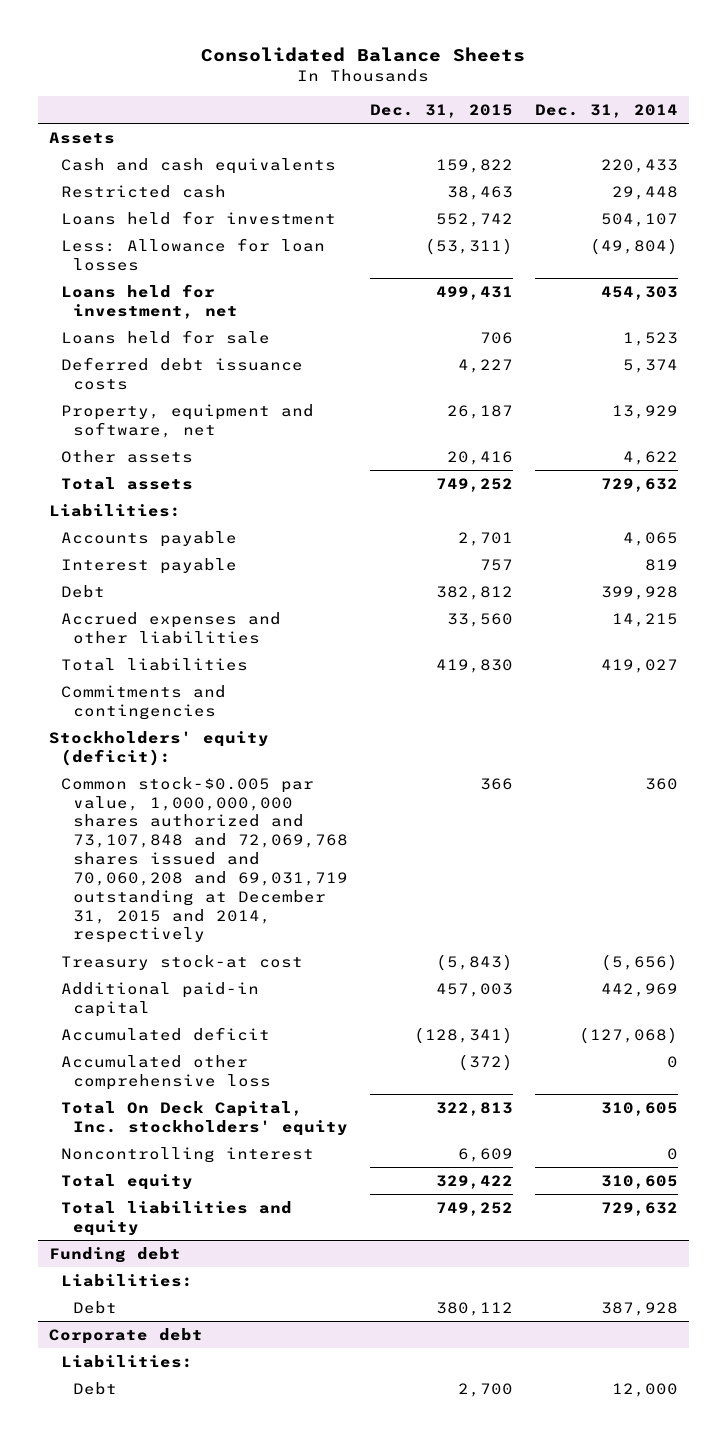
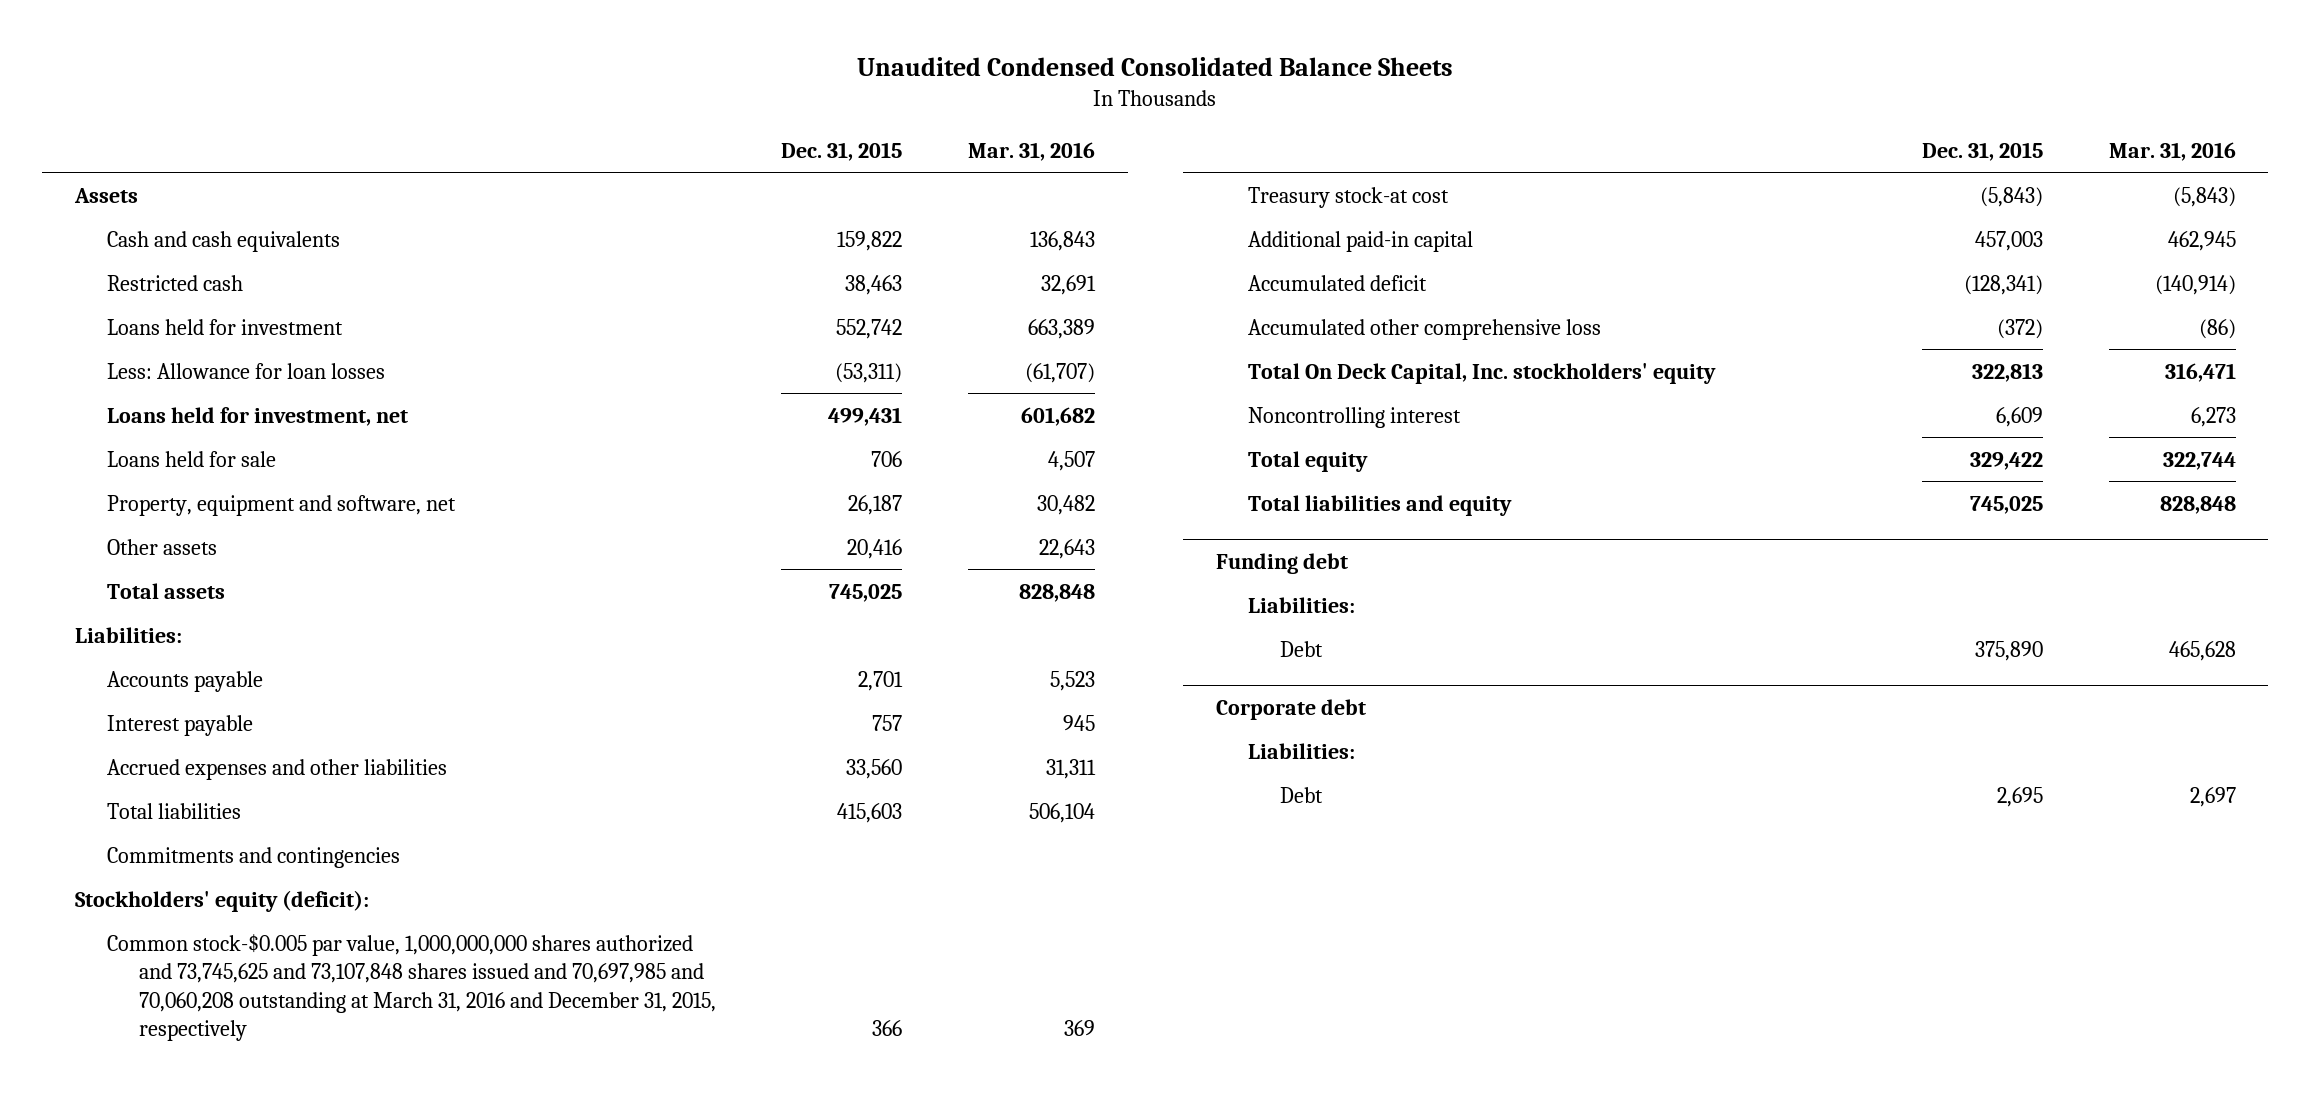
- Consolidated Balance Sheets
+ Unaudited Condensed Consolidated Balance Sheets
- | Dec. 31, 2015 | Dec. 31, 2014
+ | Dec. 31, 2015 | Mar. 31, 2016
- Deferred debt issuance costs | 4,227 | 5,374
- Total assets | 749,252 | 729,632
+ Total assets | 745,025 | 828,848
- Debt | 382,812 | 399,928
- Total liabilities | 419,830 | 419,027
+ Total liabilities | 415,603 | 506,104
- Common stock-$0.005 par value, 1,000,000,000 shares authorized and 73,107,848 and 72,069,768 shares issued and 70,060,208 and 69,031,719 outstanding at December 31, 2015 and 2014, respectively | 366 | 360
+ Common stock-$0.005 par value, 1,000,000,000 shares authorized and 73,745,625 and 73,107,848 shares issued and 70,697,985 and 70,060,208 outstanding at March 31, 2016 and December 31, 2015, respectively | 366 | 369
- Total liabilities and equity | 749,252 | 729,632
+ Total liabilities and equity | 745,025 | 828,848
@ Funding debt
- Debt | 380,112 | 387,928
+ Debt | 375,890 | 465,628
@ Corporate debt
- Debt | 2,700 | 12,000
+ Debt | 2,695 | 2,697

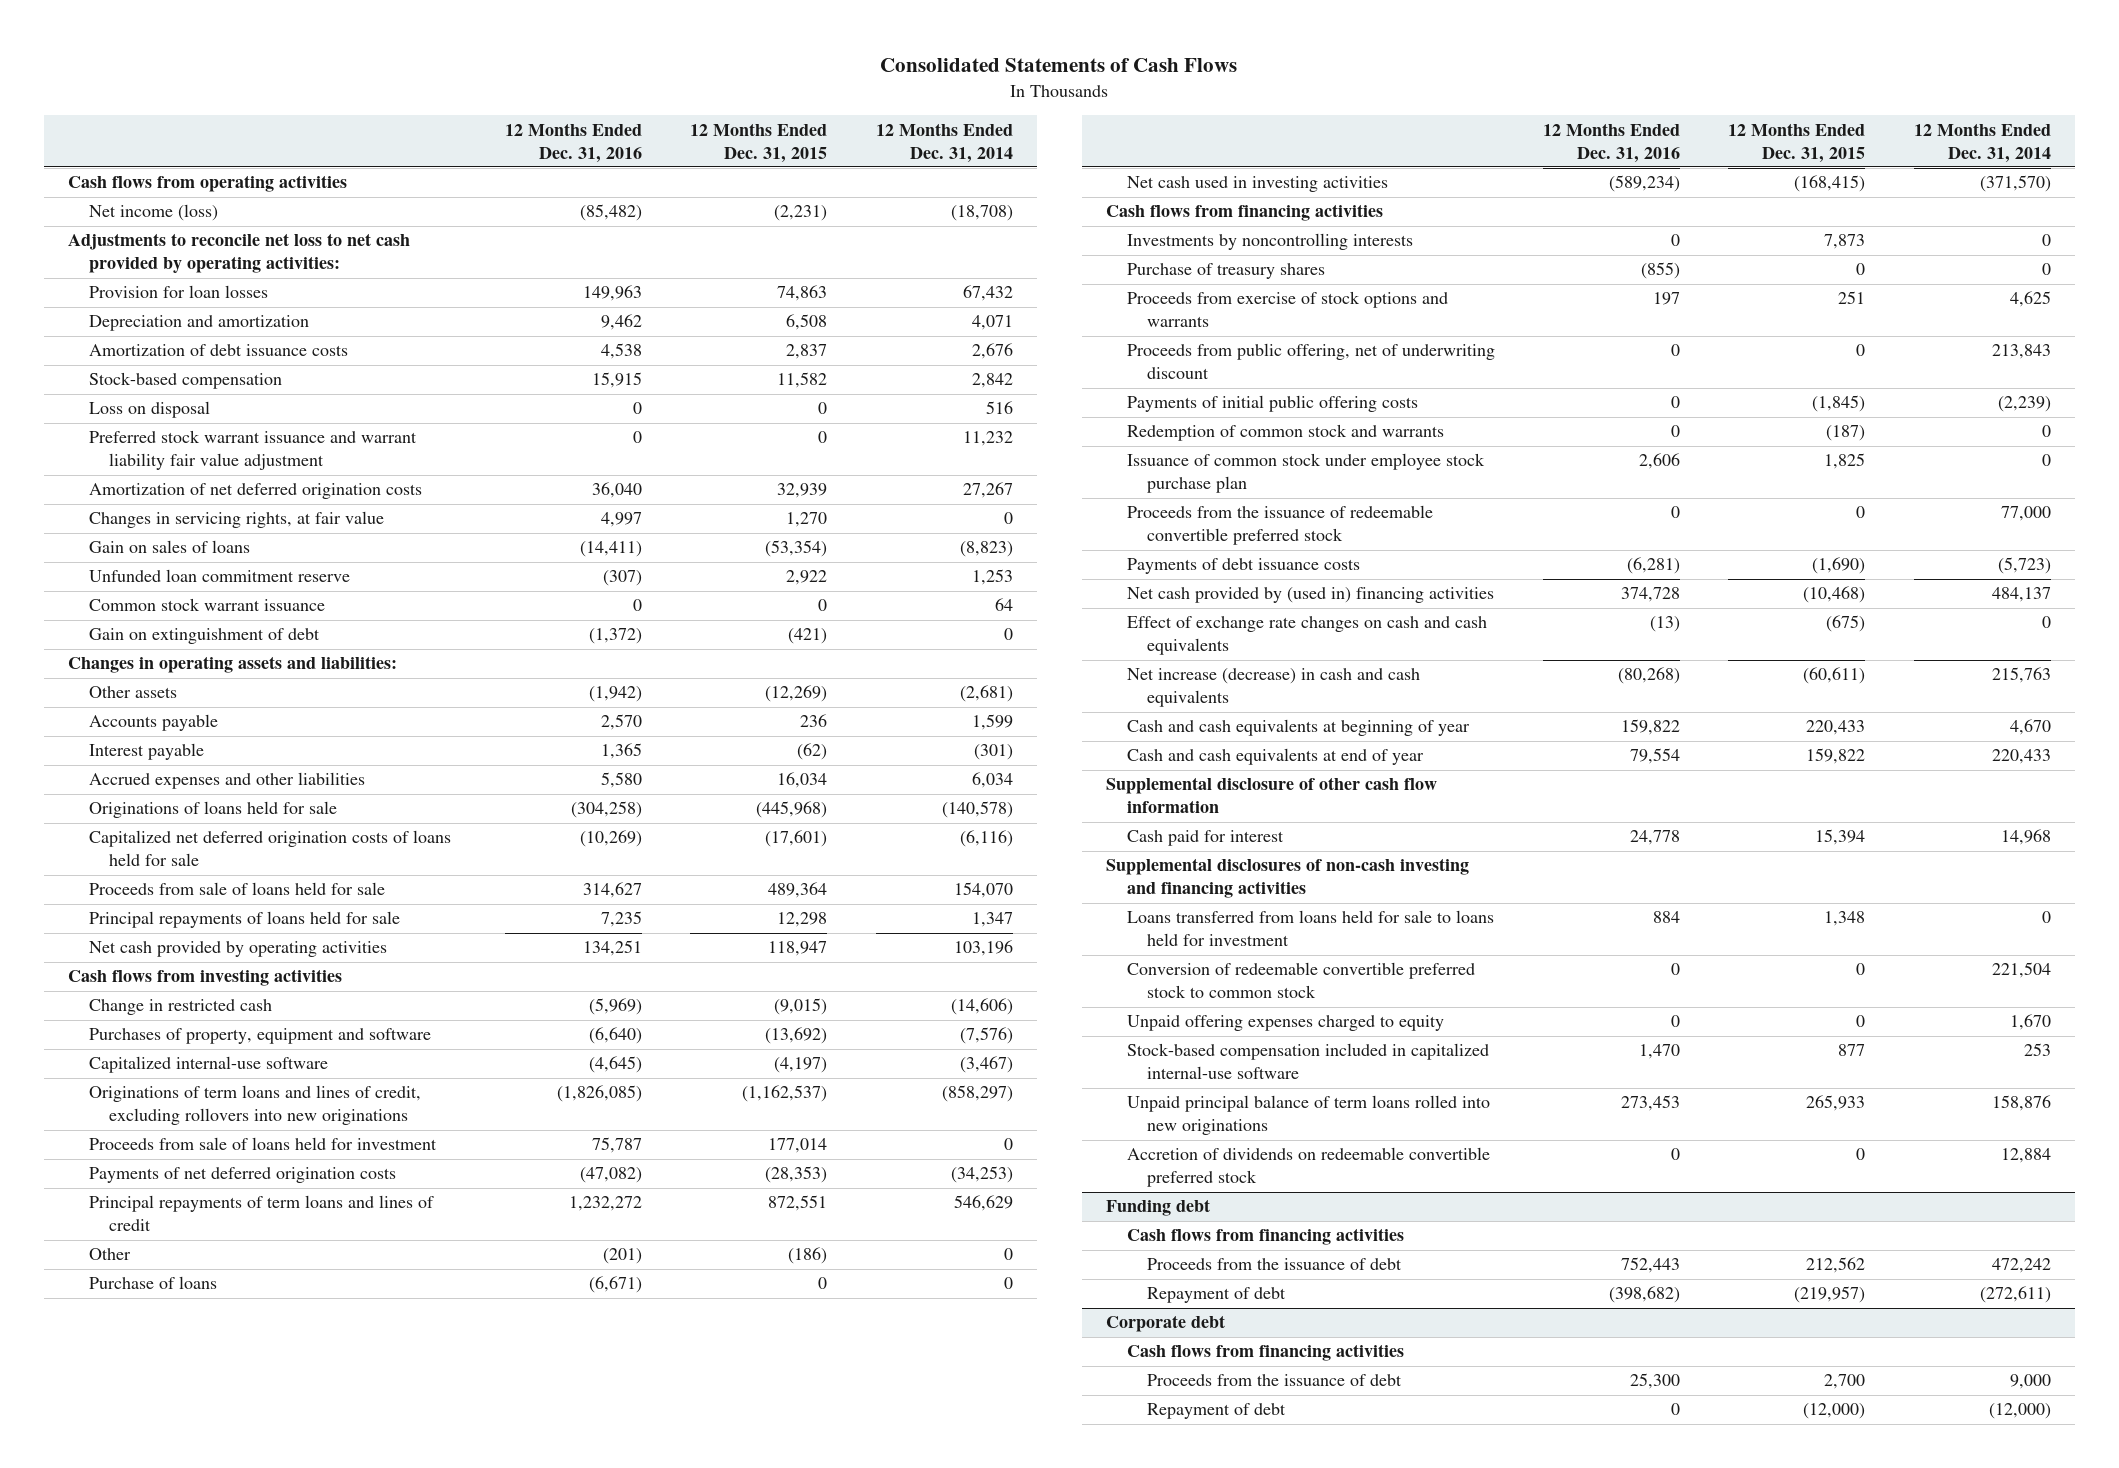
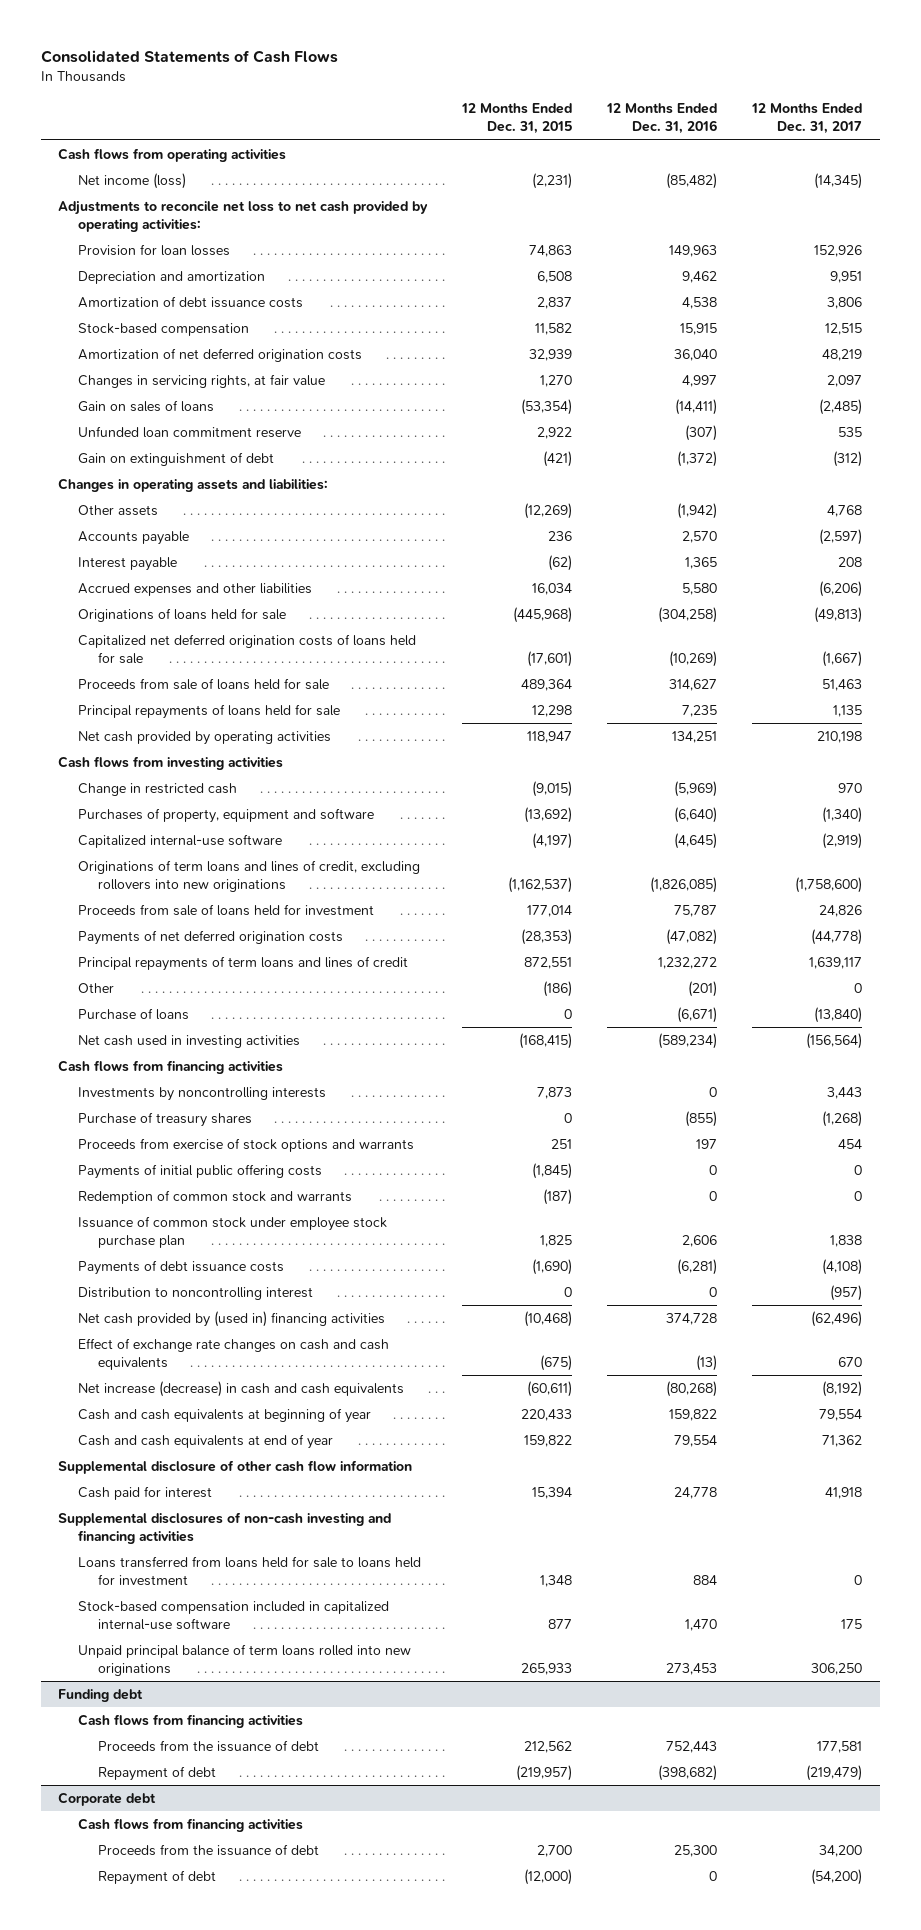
- | 12 Months Ended Dec. 31, 2016 | 12 Months Ended Dec. 31, 2015 | 12 Months Ended Dec. 31, 2014
+ | 12 Months Ended Dec. 31, 2015 | 12 Months Ended Dec. 31, 2016 | 12 Months Ended Dec. 31, 2017
- Loss on disposal | 0 | 0 | 516
- Preferred stock warrant issuance and warrant liability fair value adjustment | 0 | 0 | 11,232
- Common stock warrant issuance | 0 | 0 | 64
- Proceeds from public offering, net of underwriting discount | 0 | 0 | 213,843
- Proceeds from the issuance of redeemable convertible preferred stock | 0 | 0 | 77,000
+ Distribution to noncontrolling interest | 0 | 0 | (957)
- Conversion of redeemable convertible preferred stock to common stock | 0 | 0 | 221,504
- Unpaid offering expenses charged to equity | 0 | 0 | 1,670
- Accretion of dividends on redeemable convertible preferred stock | 0 | 0 | 12,884

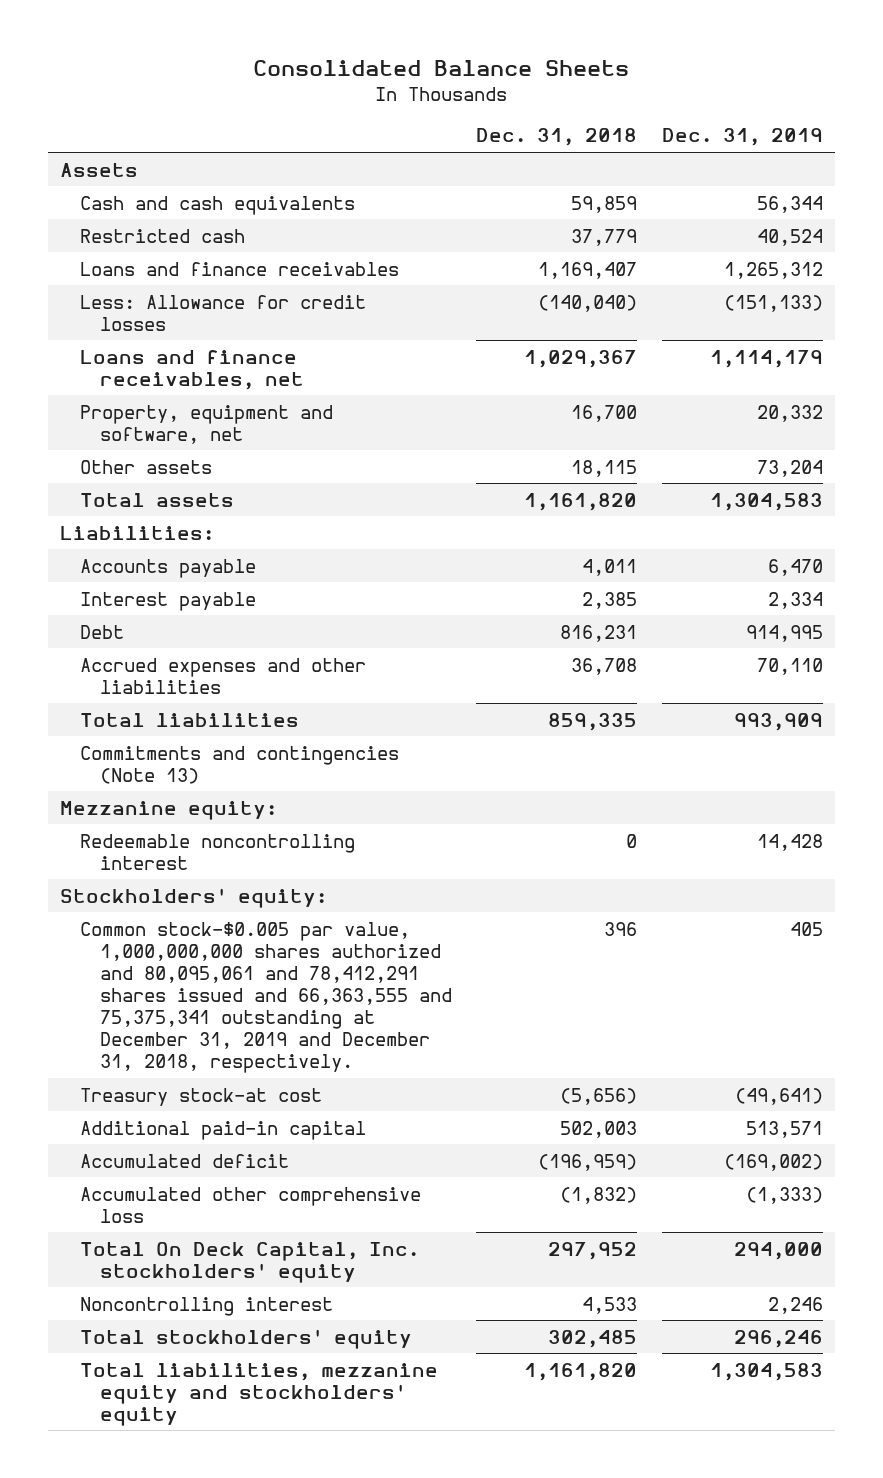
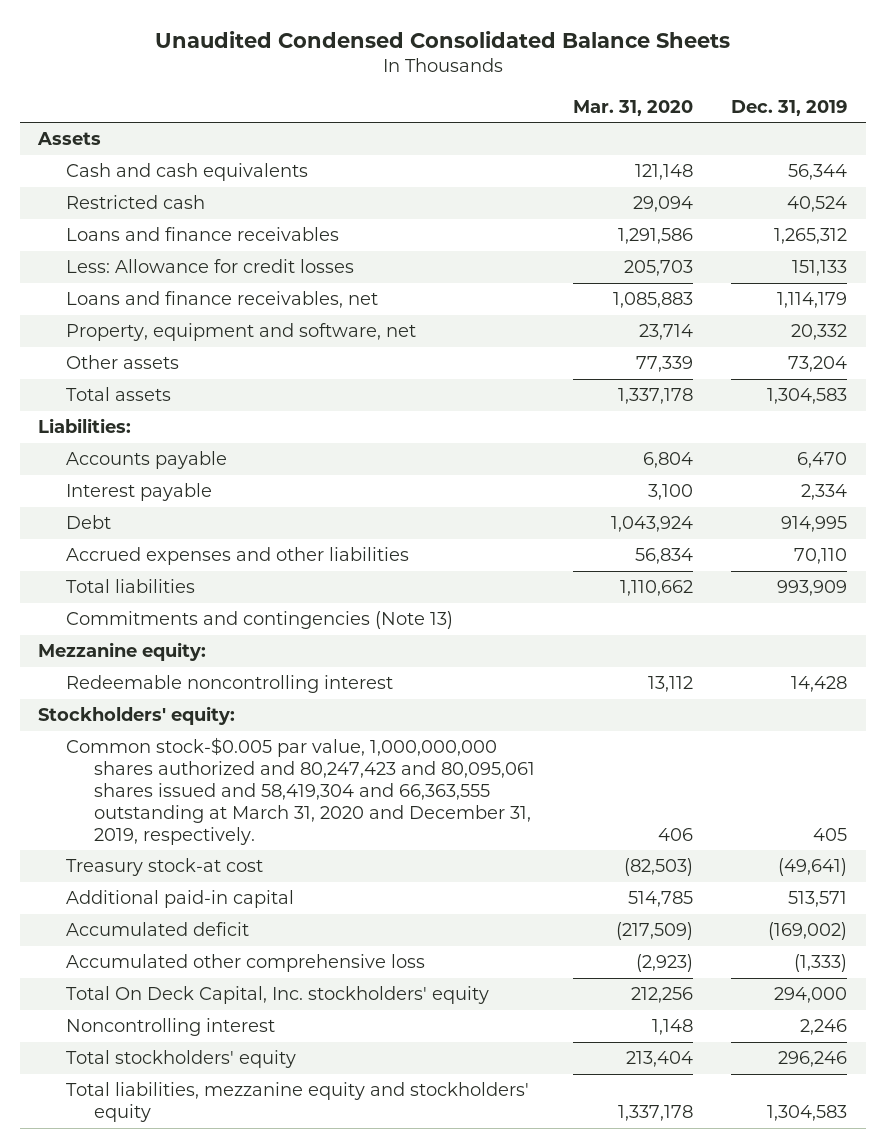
- Consolidated Balance Sheets
+ Unaudited Condensed Consolidated Balance Sheets
- | Dec. 31, 2018 | Dec. 31, 2019
+ | Mar. 31, 2020 | Dec. 31, 2019
- Less: Allowance for credit losses | (140,040) | (151,133)
+ Less: Allowance for credit losses | 205,703 | 151,133
- Common stock-$0.005 par value, 1,000,000,000 shares authorized and 80,095,061 and 78,412,291 shares issued and 66,363,555 and 75,375,341 outstanding at December 31, 2019 and December 31, 2018, respectively. | 396 | 405
+ Common stock-$0.005 par value, 1,000,000,000 shares authorized and 80,247,423 and 80,095,061 shares issued and 58,419,304 and 66,363,555 outstanding at March 31, 2020 and December 31, 2019, respectively. | 406 | 405

